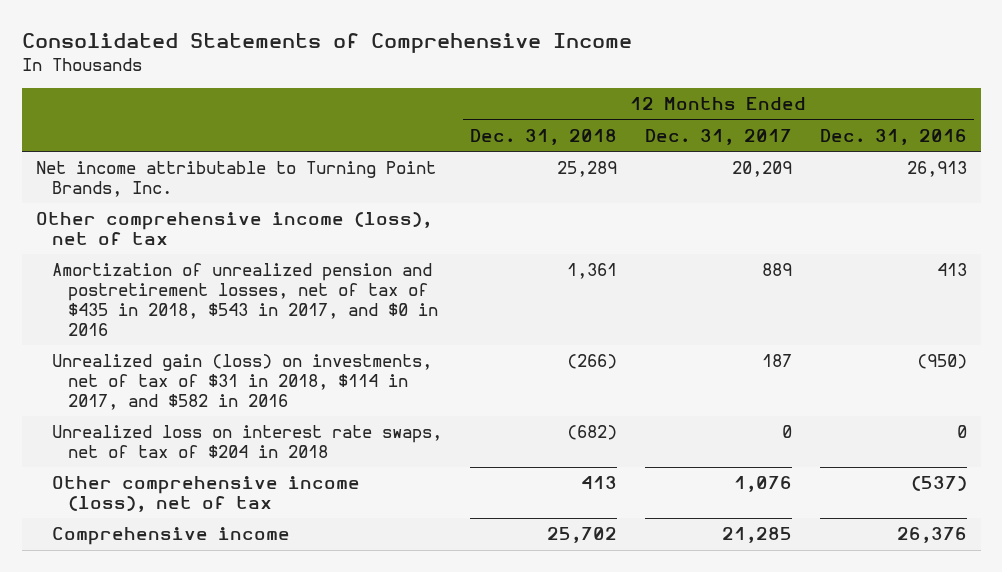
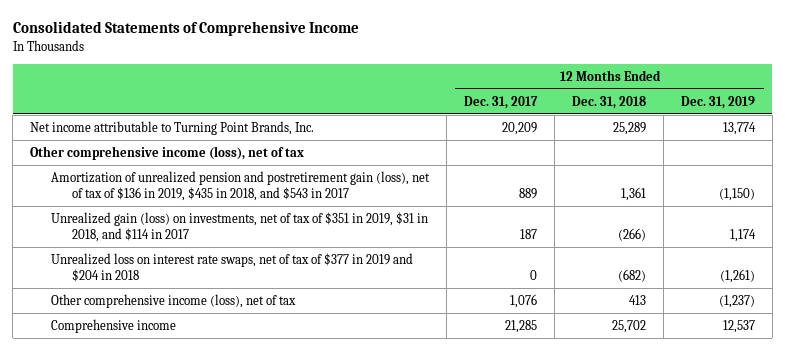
- | 12 Months Ended Dec. 31, 2018 | 12 Months Ended Dec. 31, 2017 | 12 Months Ended Dec. 31, 2016
+ | 12 Months Ended Dec. 31, 2017 | 12 Months Ended Dec. 31, 2018 | 12 Months Ended Dec. 31, 2019
- Amortization of unrealized pension and postretirement losses, net of tax of $435 in 2018, $543 in 2017, and $0 in 2016 | 1,361 | 889 | 413
- Unrealized gain (loss) on investments, net of tax of $31 in 2018, $114 in 2017, and $582 in 2016 | (266) | 187 | (950)
- Unrealized loss on interest rate swaps, net of tax of $204 in 2018 | (682) | 0 | 0
+ Amortization of unrealized pension and postretirement gain (loss), net of tax of $136 in 2019, $435 in 2018, and $543 in 2017 | 889 | 1,361 | (1,150)
+ Unrealized gain (loss) on investments, net of tax of $351 in 2019, $31 in 2018, and $114 in 2017 | 187 | (266) | 1,174
+ Unrealized loss on interest rate swaps, net of tax of $377 in 2019 and $204 in 2018 | 0 | (682) | (1,261)

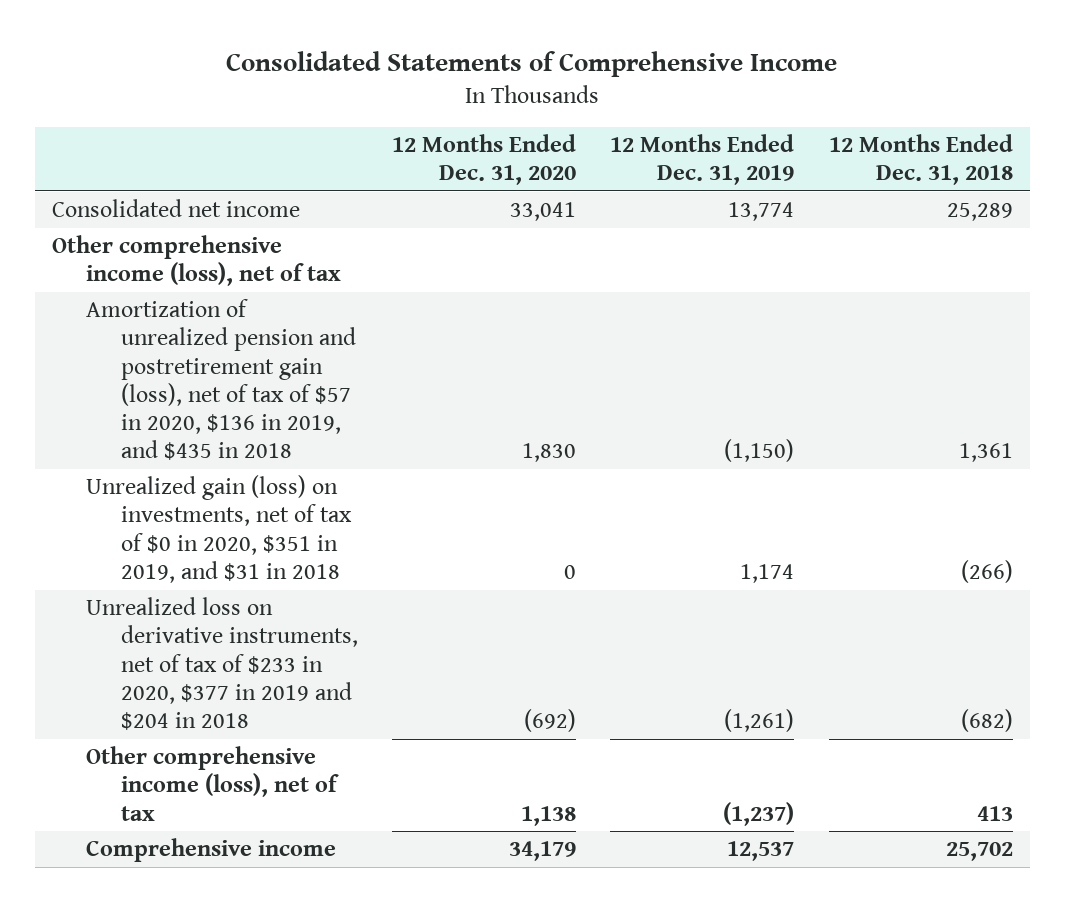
- | 12 Months Ended Dec. 31, 2017 | 12 Months Ended Dec. 31, 2018 | 12 Months Ended Dec. 31, 2019
+ | 12 Months Ended Dec. 31, 2020 | 12 Months Ended Dec. 31, 2019 | 12 Months Ended Dec. 31, 2018
- Net income attributable to Turning Point Brands, Inc. | 20,209 | 25,289 | 13,774
+ Consolidated net income | 33,041 | 13,774 | 25,289
- Amortization of unrealized pension and postretirement gain (loss), net of tax of $136 in 2019, $435 in 2018, and $543 in 2017 | 889 | 1,361 | (1,150)
- Unrealized gain (loss) on investments, net of tax of $351 in 2019, $31 in 2018, and $114 in 2017 | 187 | (266) | 1,174
- Unrealized loss on interest rate swaps, net of tax of $377 in 2019 and $204 in 2018 | 0 | (682) | (1,261)
+ Amortization of unrealized pension and postretirement gain (loss), net of tax of $57 in 2020, $136 in 2019, and $435 in 2018 | 1,830 | (1,150) | 1,361
+ Unrealized gain (loss) on investments, net of tax of $0 in 2020, $351 in 2019, and $31 in 2018 | 0 | 1,174 | (266)
+ Unrealized loss on derivative instruments, net of tax of $233 in 2020, $377 in 2019 and $204 in 2018 | (692) | (1,261) | (682)

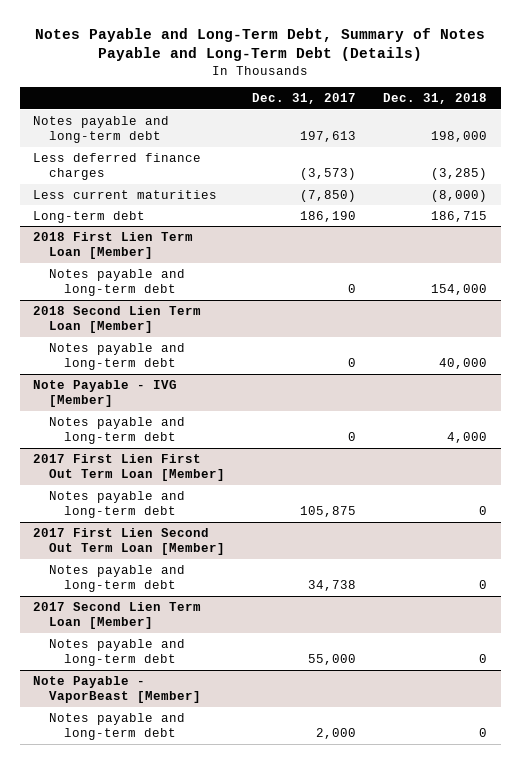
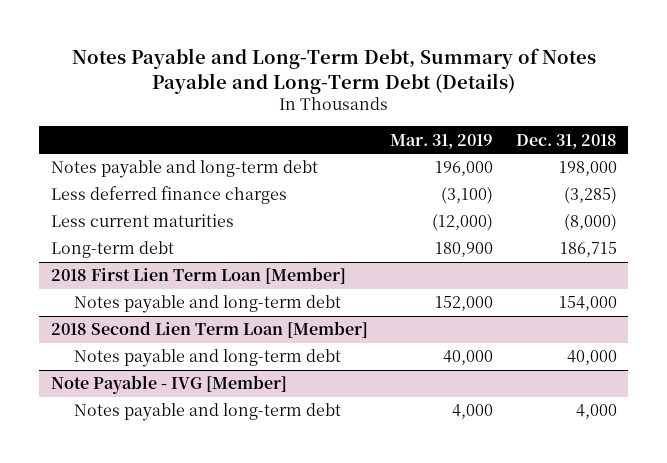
- | Dec. 31, 2017 | Dec. 31, 2018
+ | Mar. 31, 2019 | Dec. 31, 2018
- 2017 First Lien First Out Term Loan [Member]
- Notes payable and long-term debt | 105,875 | 0
- 2017 First Lien Second Out Term Loan [Member]
- Notes payable and long-term debt | 34,738 | 0
- 2017 Second Lien Term Loan [Member]
- Notes payable and long-term debt | 55,000 | 0
- Note Payable - VaporBeast [Member]
- Notes payable and long-term debt | 2,000 | 0

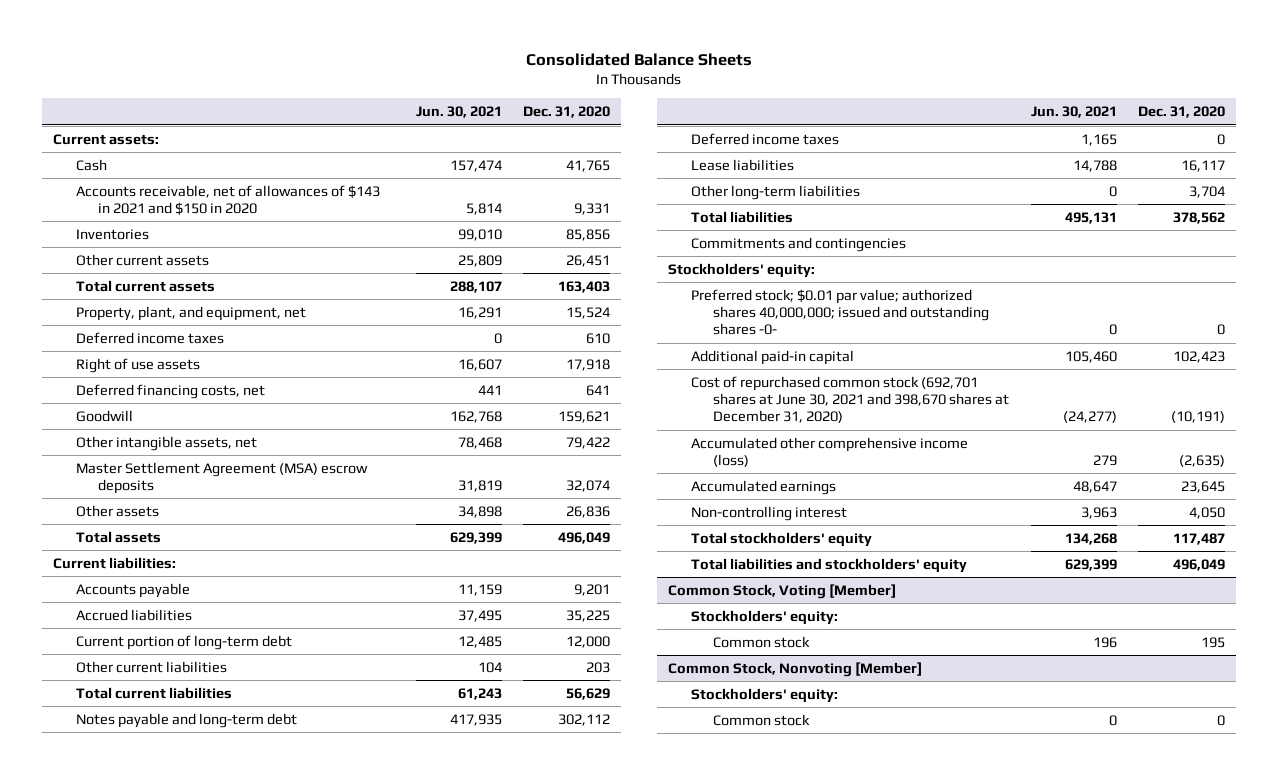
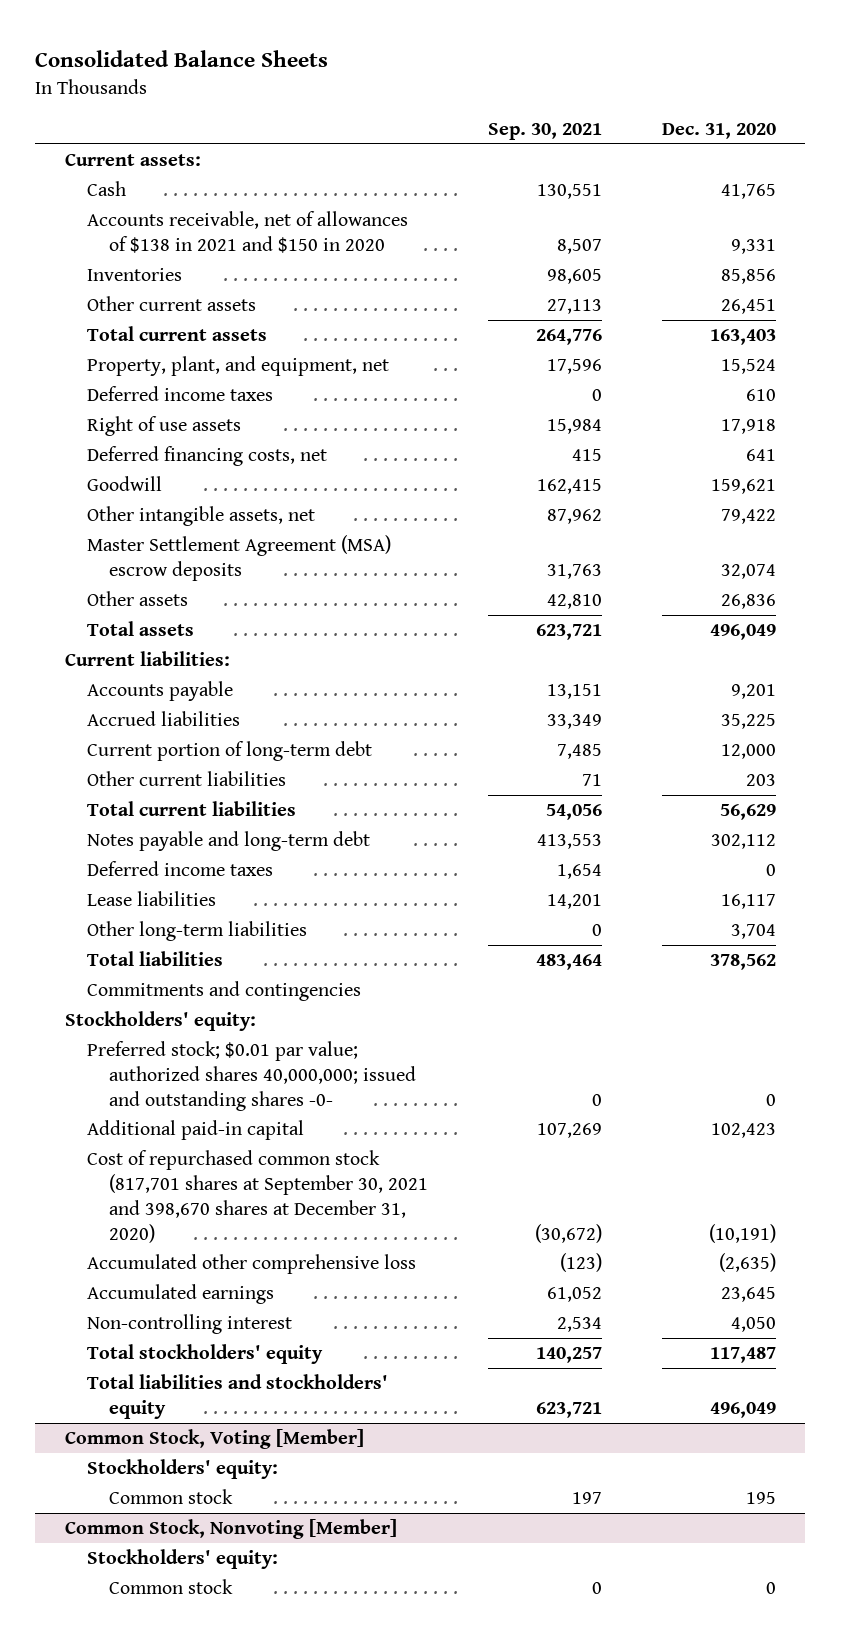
- | Jun. 30, 2021 | Dec. 31, 2020
+ | Sep. 30, 2021 | Dec. 31, 2020
- Accounts receivable, net of allowances of $143 in 2021 and $150 in 2020 | 5,814 | 9,331
+ Accounts receivable, net of allowances of $138 in 2021 and $150 in 2020 | 8,507 | 9,331
- Cost of repurchased common stock (692,701 shares at June 30, 2021 and 398,670 shares at December 31, 2020) | (24,277) | (10,191)
- Accumulated other comprehensive income (loss) | 279 | (2,635)
+ Cost of repurchased common stock (817,701 shares at September 30, 2021 and 398,670 shares at December 31, 2020) | (30,672) | (10,191)
+ Accumulated other comprehensive loss | (123) | (2,635)

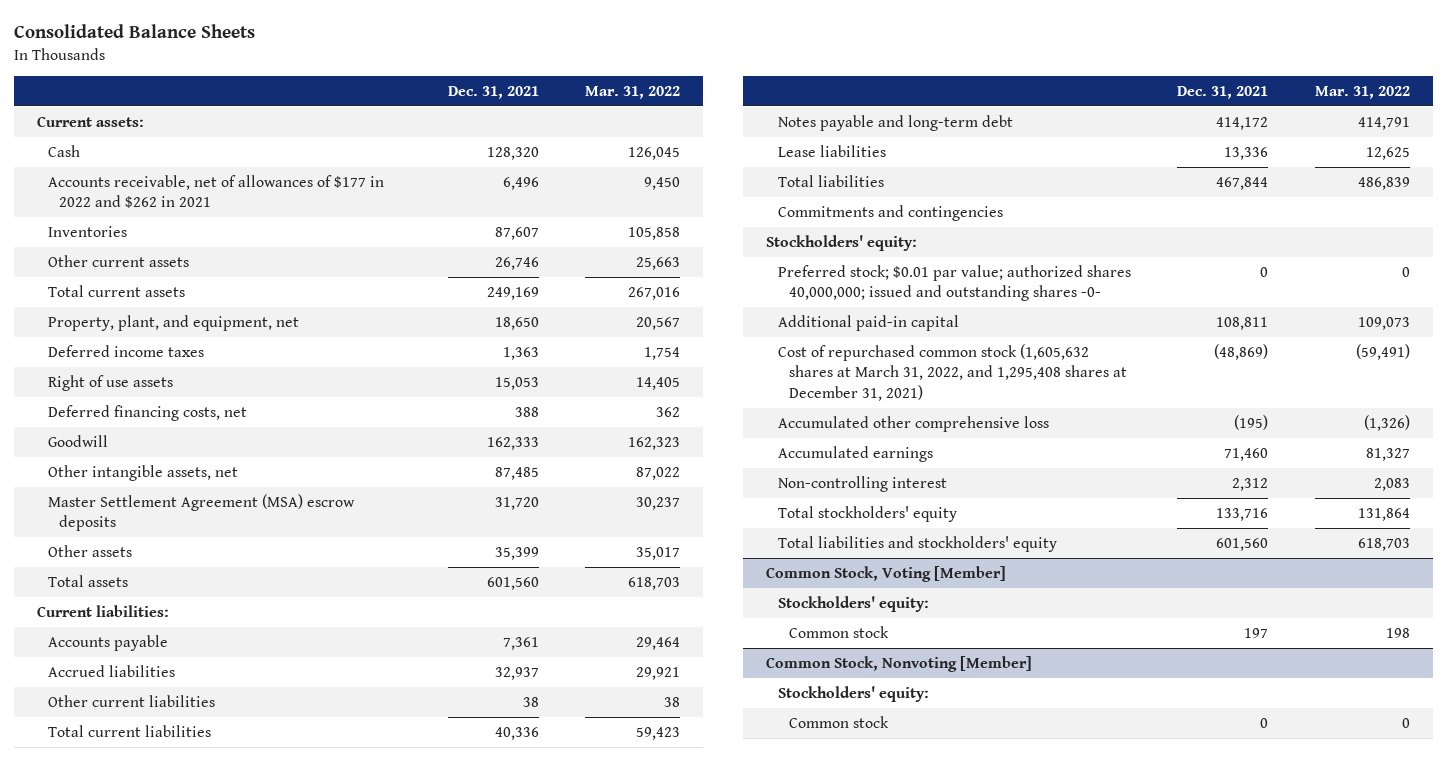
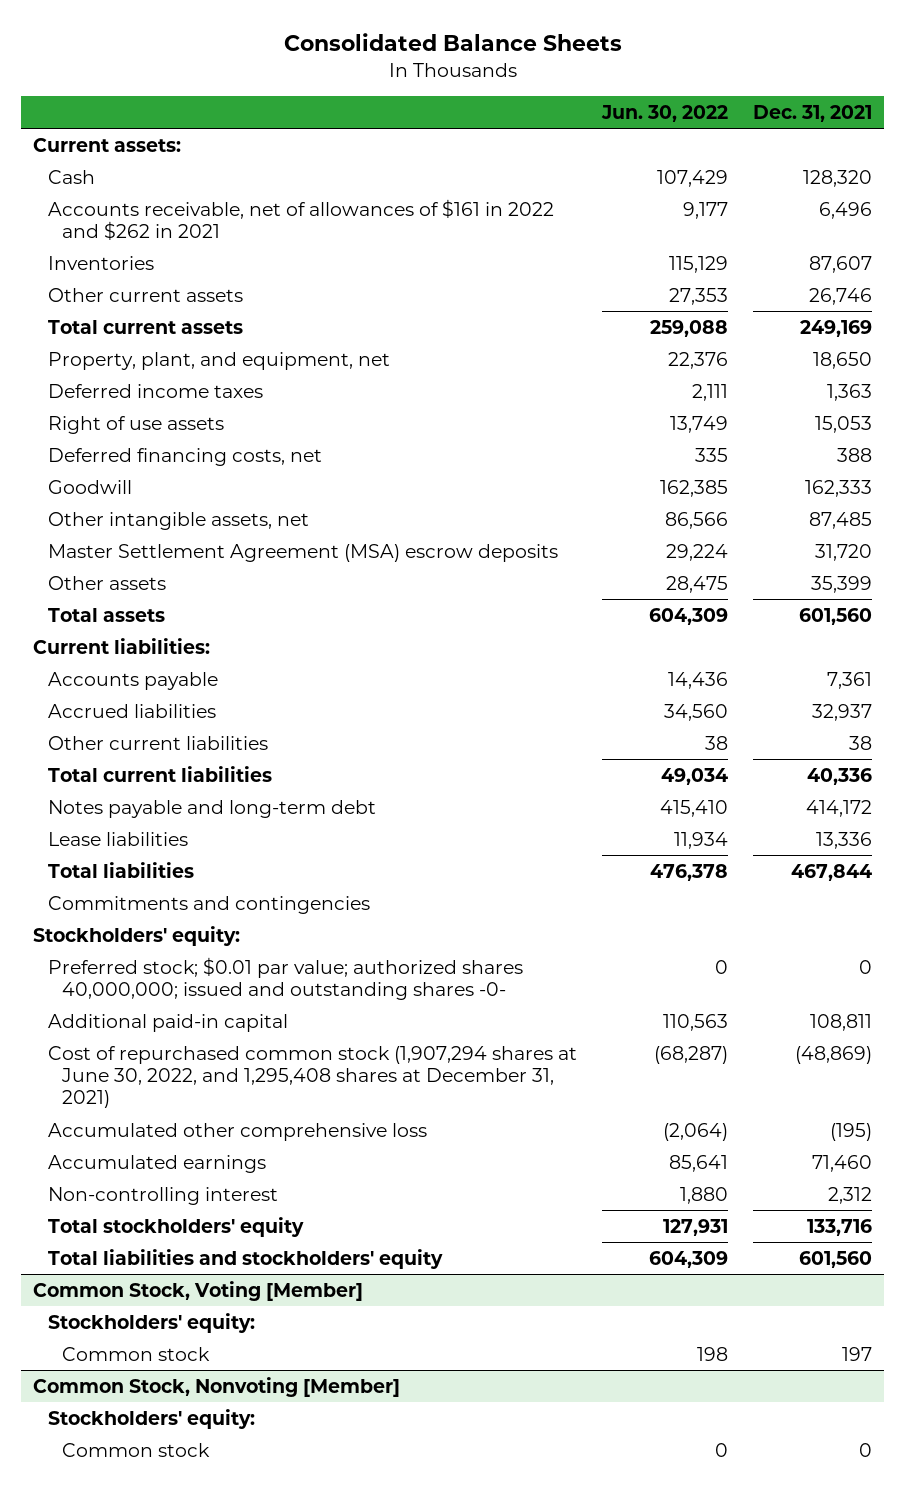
- | Dec. 31, 2021 | Mar. 31, 2022
+ | Jun. 30, 2022 | Dec. 31, 2021
- Accounts receivable, net of allowances of $177 in 2022 and $262 in 2021 | 6,496 | 9,450
+ Accounts receivable, net of allowances of $161 in 2022 and $262 in 2021 | 9,177 | 6,496
- Cost of repurchased common stock (1,605,632 shares at March 31, 2022, and 1,295,408 shares at December 31, 2021) | (48,869) | (59,491)
+ Cost of repurchased common stock (1,907,294 shares at June 30, 2022, and 1,295,408 shares at December 31, 2021) | (68,287) | (48,869)

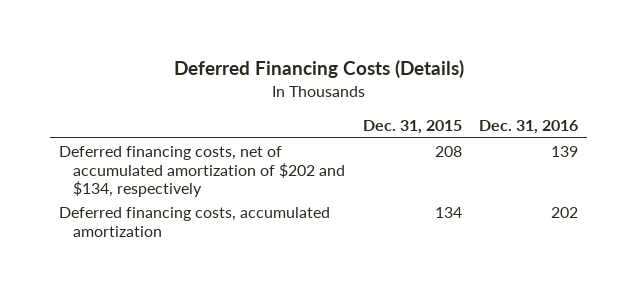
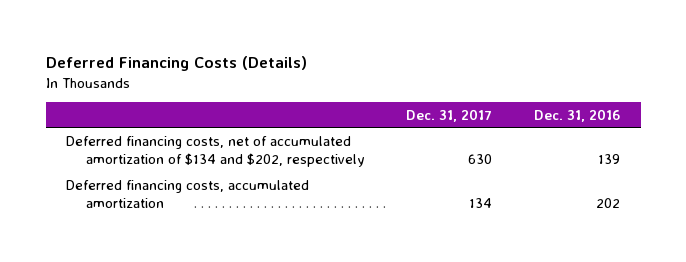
- | Dec. 31, 2015 | Dec. 31, 2016
+ | Dec. 31, 2017 | Dec. 31, 2016
- Deferred financing costs, net of accumulated amortization of $202 and $134, respectively | 208 | 139
+ Deferred financing costs, net of accumulated amortization of $134 and $202, respectively | 630 | 139

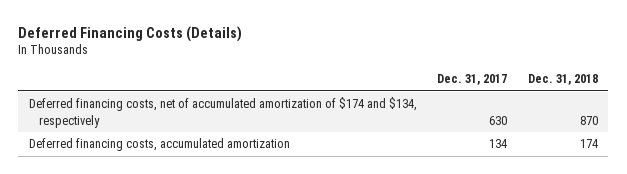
- | Dec. 31, 2017 | Dec. 31, 2016
+ | Dec. 31, 2017 | Dec. 31, 2018
- Deferred financing costs, net of accumulated amortization of $134 and $202, respectively | 630 | 139
+ Deferred financing costs, net of accumulated amortization of $174 and $134, respectively | 630 | 870

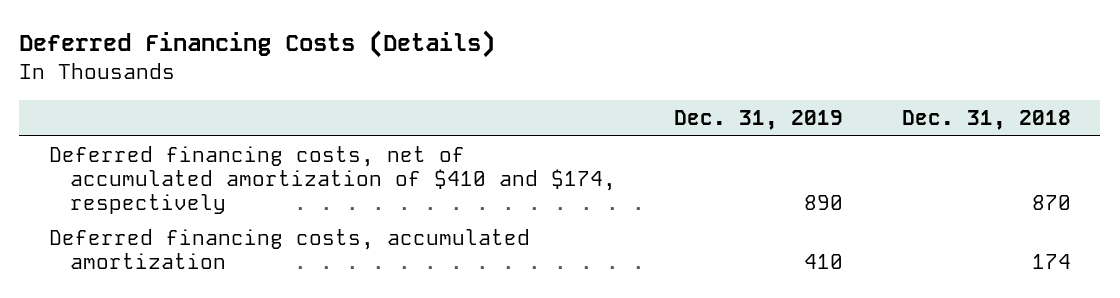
- | Dec. 31, 2017 | Dec. 31, 2018
+ | Dec. 31, 2019 | Dec. 31, 2018
- Deferred financing costs, net of accumulated amortization of $174 and $134, respectively | 630 | 870
+ Deferred financing costs, net of accumulated amortization of $410 and $174, respectively | 890 | 870

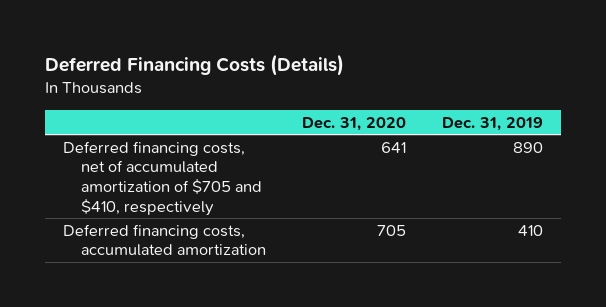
- | Dec. 31, 2019 | Dec. 31, 2018
+ | Dec. 31, 2020 | Dec. 31, 2019
- Deferred financing costs, net of accumulated amortization of $410 and $174, respectively | 890 | 870
+ Deferred financing costs, net of accumulated amortization of $705 and $410, respectively | 641 | 890

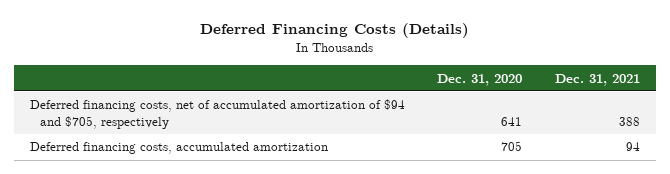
- | Dec. 31, 2020 | Dec. 31, 2019
+ | Dec. 31, 2020 | Dec. 31, 2021
- Deferred financing costs, net of accumulated amortization of $705 and $410, respectively | 641 | 890
+ Deferred financing costs, net of accumulated amortization of $94 and $705, respectively | 641 | 388

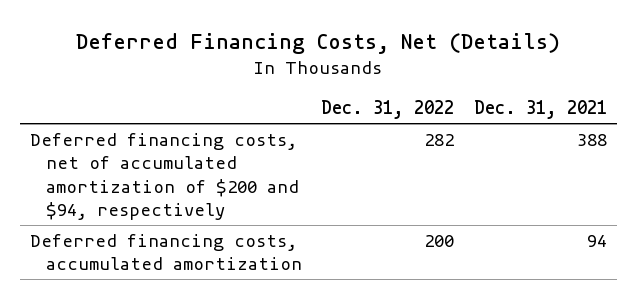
- Deferred Financing Costs (Details)
+ Deferred Financing Costs, Net (Details)
- | Dec. 31, 2020 | Dec. 31, 2021
+ | Dec. 31, 2022 | Dec. 31, 2021
- Deferred financing costs, net of accumulated amortization of $94 and $705, respectively | 641 | 388
+ Deferred financing costs, net of accumulated amortization of $200 and $94, respectively | 282 | 388

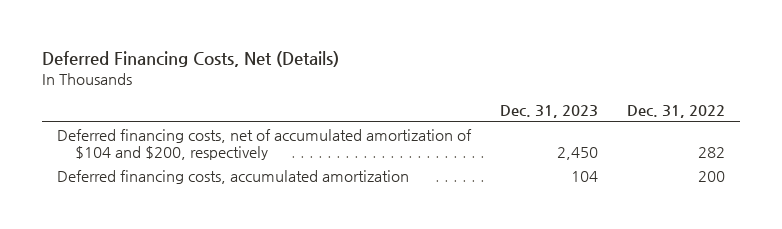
- | Dec. 31, 2022 | Dec. 31, 2021
+ | Dec. 31, 2023 | Dec. 31, 2022
- Deferred financing costs, net of accumulated amortization of $200 and $94, respectively | 282 | 388
+ Deferred financing costs, net of accumulated amortization of $104 and $200, respectively | 2,450 | 282

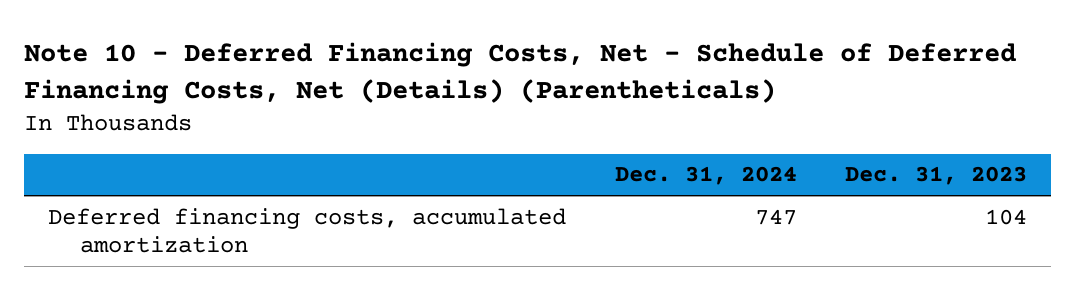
- Deferred Financing Costs, Net (Details)
+ Note 10 - Deferred Financing Costs, Net - Schedule of Deferred Financing Costs, Net (Details) (Parentheticals)
- | Dec. 31, 2023 | Dec. 31, 2022
+ | Dec. 31, 2024 | Dec. 31, 2023
- Deferred financing costs, net of accumulated amortization of $104 and $200, respectively | 2,450 | 282

